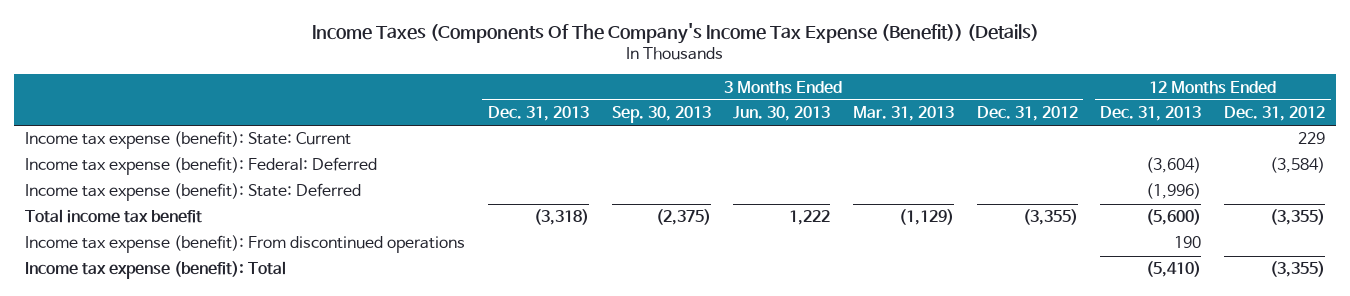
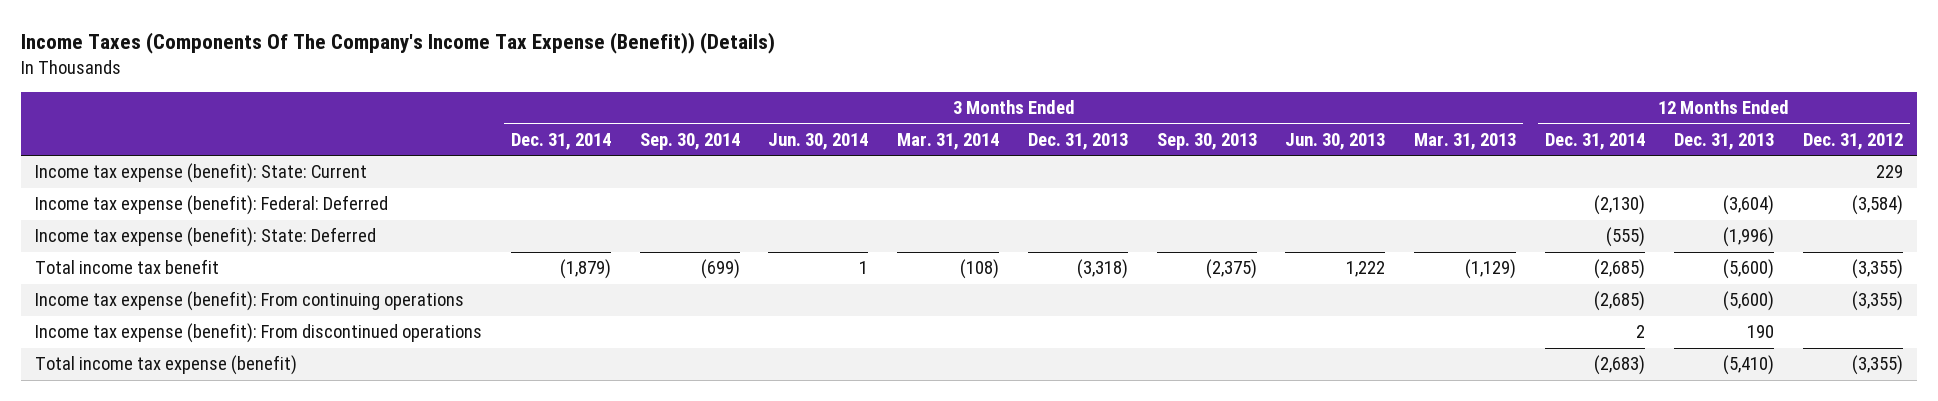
- | 3 Months Ended Dec. 31, 2013 | 3 Months Ended Sep. 30, 2013 | 3 Months Ended Jun. 30, 2013 | 3 Months Ended Mar. 31, 2013 | 3 Months Ended Dec. 31, 2012 | 12 Months Ended Dec. 31, 2013 | 12 Months Ended Dec. 31, 2012
+ | 3 Months Ended Dec. 31, 2014 | 3 Months Ended Sep. 30, 2014 | 3 Months Ended Jun. 30, 2014 | 3 Months Ended Mar. 31, 2014 | 3 Months Ended Dec. 31, 2013 | 3 Months Ended Sep. 30, 2013 | 3 Months Ended Jun. 30, 2013 | 3 Months Ended Mar. 31, 2013 | 12 Months Ended Dec. 31, 2014 | 12 Months Ended Dec. 31, 2013 | 12 Months Ended Dec. 31, 2012
+ Income tax expense (benefit): From continuing operations | | | | | | | | | (2,685) | (5,600) | (3,355)
- Income tax expense (benefit): Total | | | | | | (5,410) | (3,355)
+ Total income tax expense (benefit) | | | | | | | | | (2,683) | (5,410) | (3,355)

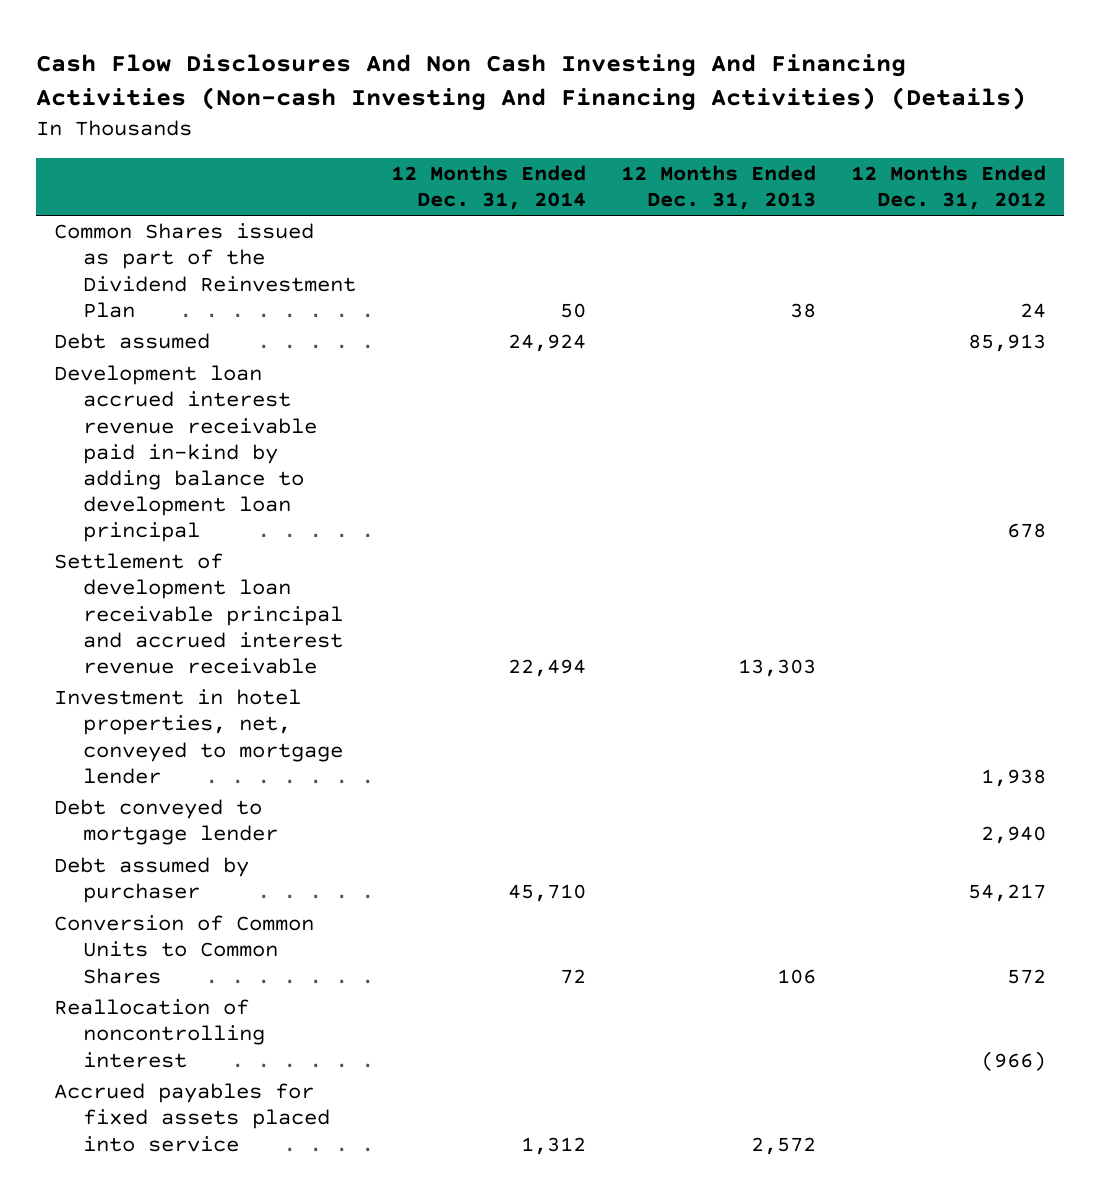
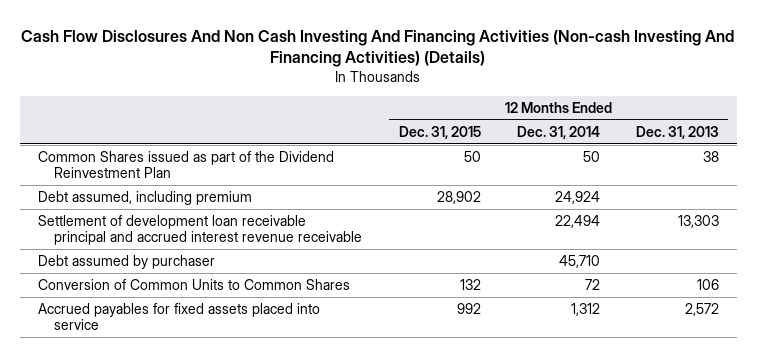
- | 12 Months Ended Dec. 31, 2014 | 12 Months Ended Dec. 31, 2013 | 12 Months Ended Dec. 31, 2012
+ | 12 Months Ended Dec. 31, 2015 | 12 Months Ended Dec. 31, 2014 | 12 Months Ended Dec. 31, 2013
- Debt assumed | 24,924 | | 85,913
- Development loan accrued interest revenue receivable paid in-kind by adding balance to development loan principal | | | 678
+ Debt assumed, including premium | 28,902 | 24,924 |
- Investment in hotel properties, net, conveyed to mortgage lender | | | 1,938
- Debt conveyed to mortgage lender | | | 2,940
- Reallocation of noncontrolling interest | | | (966)

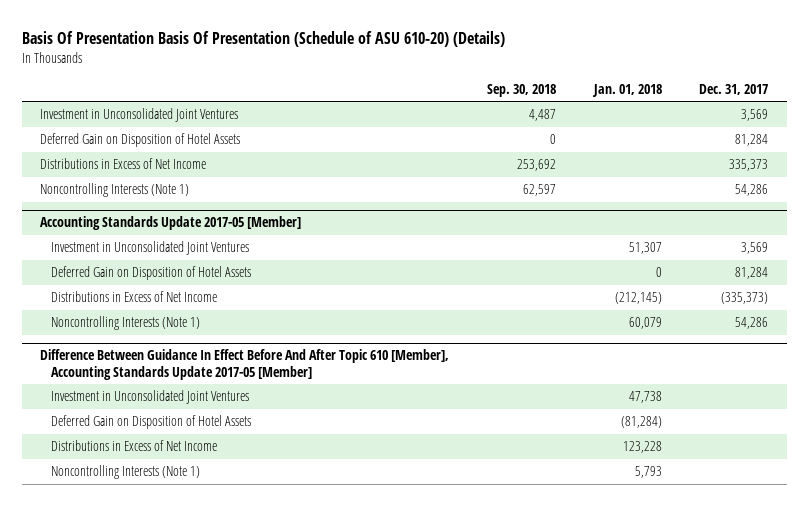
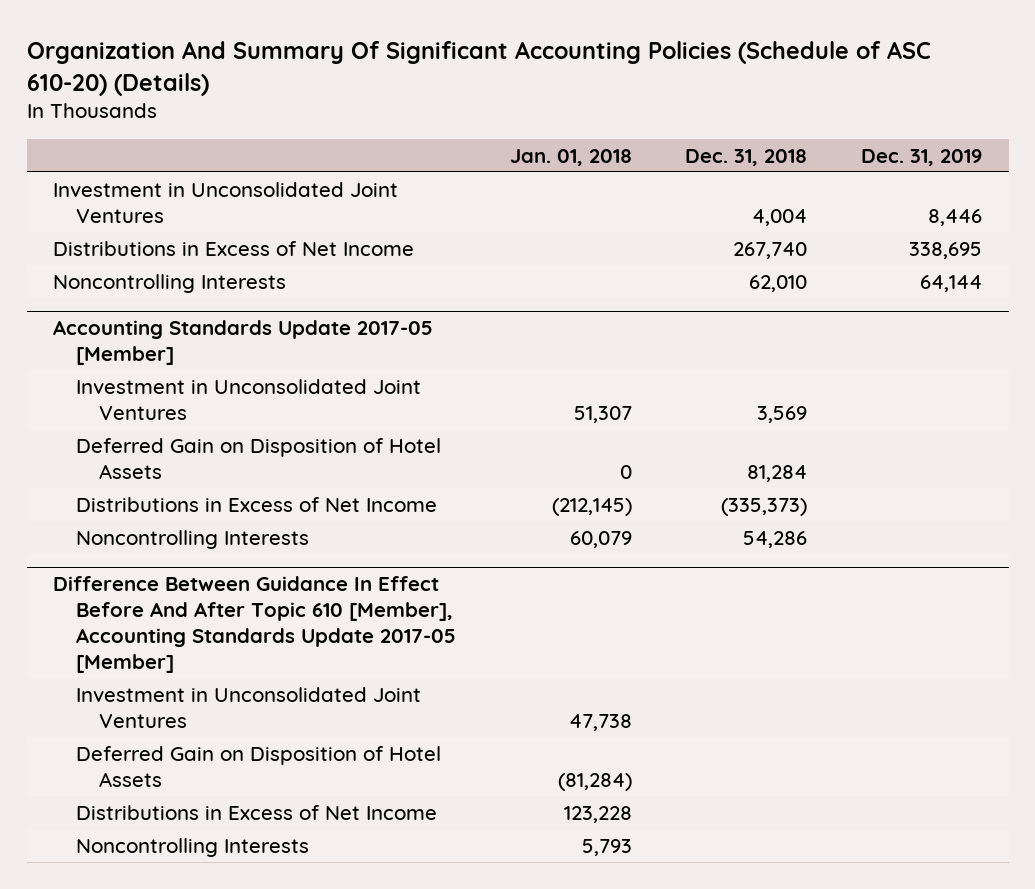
- Basis Of Presentation Basis Of Presentation (Schedule of ASU 610-20) (Details)
+ Organization And Summary Of Significant Accounting Policies (Schedule of ASC 610-20) (Details)
- | Sep. 30, 2018 | Jan. 01, 2018 | Dec. 31, 2017
+ | Jan. 01, 2018 | Dec. 31, 2018 | Dec. 31, 2019
- Deferred Gain on Disposition of Hotel Assets | 0 | | 81,284
- Noncontrolling Interests (Note 1) | 62,597 | | 54,286
+ Noncontrolling Interests | | 62,010 | 64,144
@ Accounting Standards Update 2017-05 [Member]
- Noncontrolling Interests (Note 1) | | 60,079 | 54,286
+ Noncontrolling Interests | 60,079 | 54,286 |
@ Difference Between Guidance In Effect Before And After Topic 610 [Member], Accounting Standards Update 2017-05 [Member]
- Noncontrolling Interests (Note 1) | | 5,793 |
+ Noncontrolling Interests | 5,793 | |

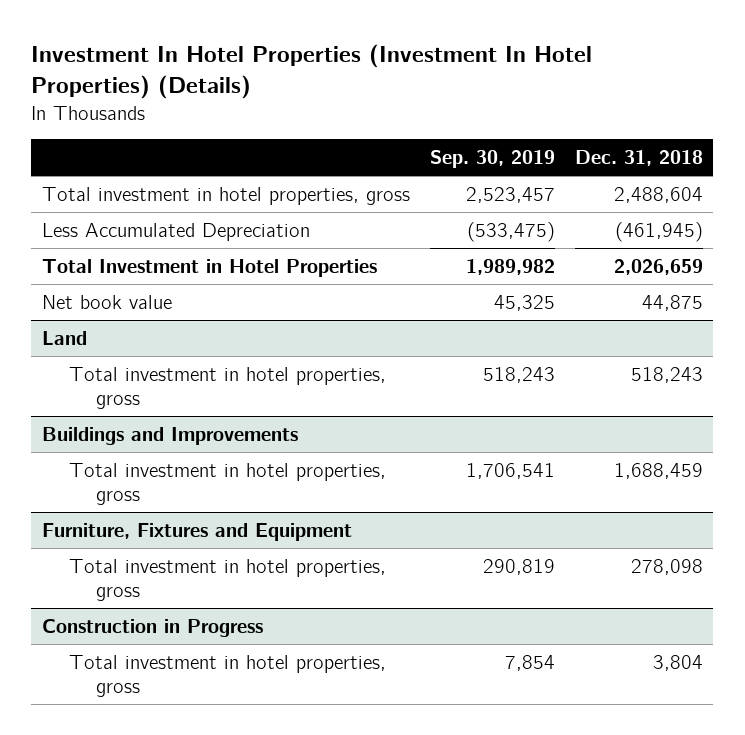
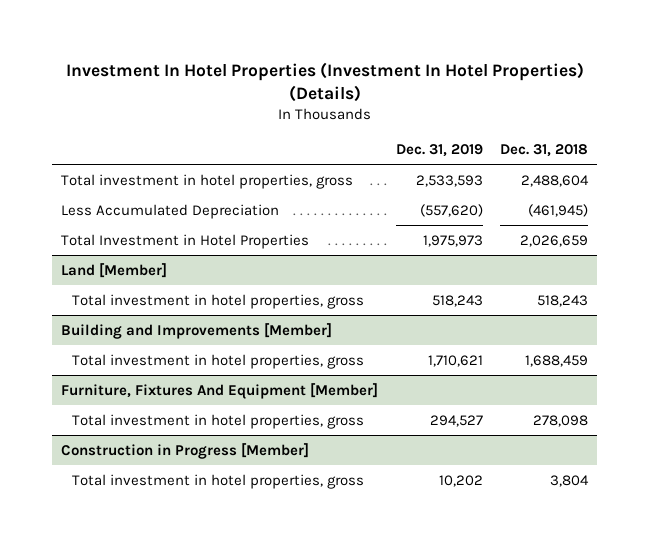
- | Sep. 30, 2019 | Dec. 31, 2018
+ | Dec. 31, 2019 | Dec. 31, 2018
- Net book value | 45,325 | 44,875
- Land
+ Land [Member]
- Buildings and Improvements
+ Building and Improvements [Member]
- Furniture, Fixtures and Equipment
+ Furniture, Fixtures And Equipment [Member]
- Construction in Progress
+ Construction in Progress [Member]

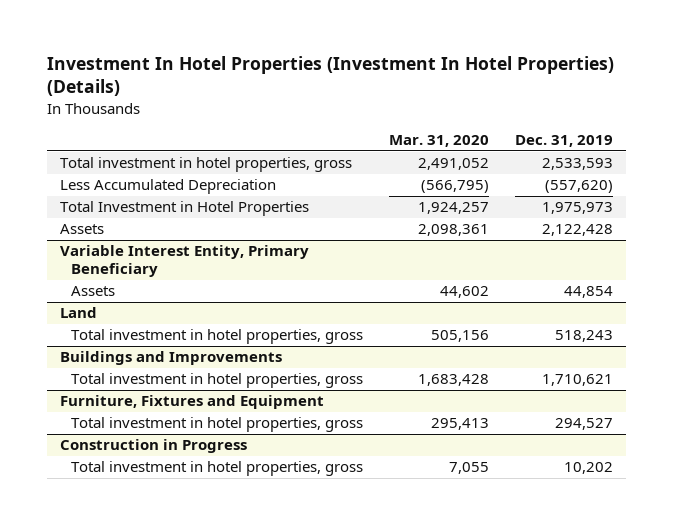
- | Dec. 31, 2019 | Dec. 31, 2018
+ | Mar. 31, 2020 | Dec. 31, 2019
- Land [Member]
+ Assets | 2,098,361 | 2,122,428
+ Variable Interest Entity, Primary Beneficiary
+ Assets | 44,602 | 44,854
+ Land
- Building and Improvements [Member]
+ Buildings and Improvements
- Furniture, Fixtures And Equipment [Member]
+ Furniture, Fixtures and Equipment
- Construction in Progress [Member]
+ Construction in Progress

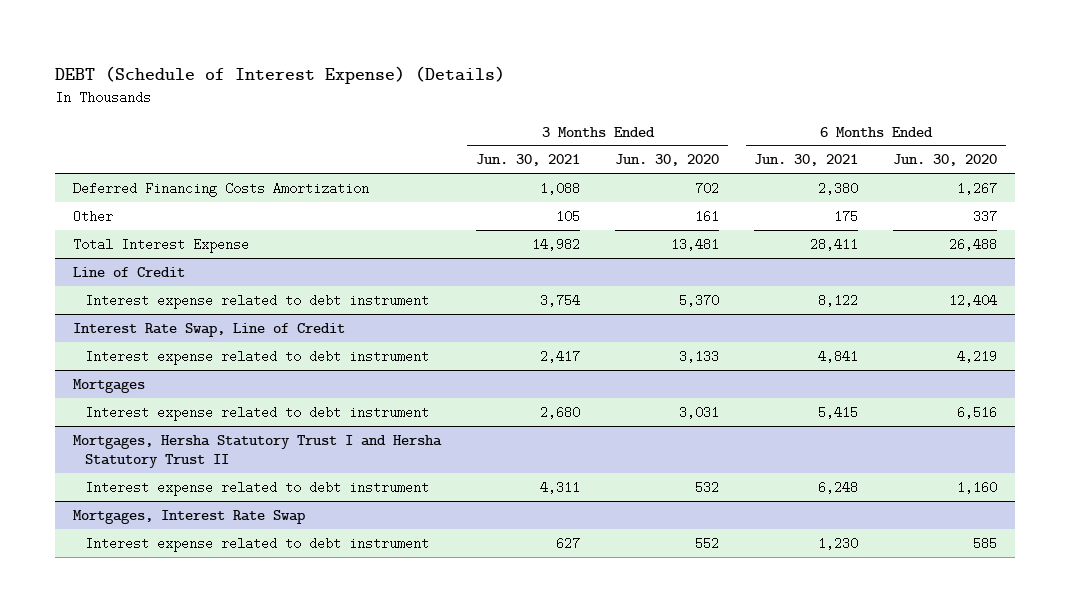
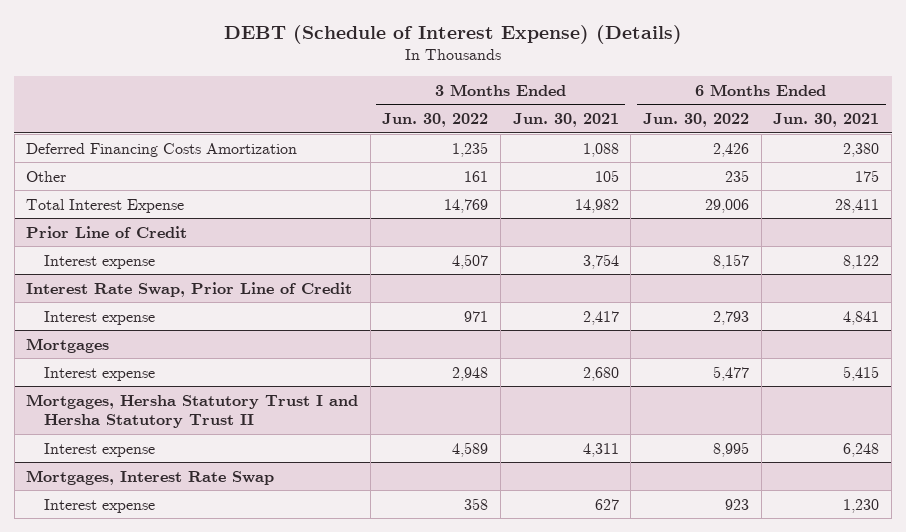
- | 3 Months Ended Jun. 30, 2021 | 3 Months Ended Jun. 30, 2020 | 6 Months Ended Jun. 30, 2021 | 6 Months Ended Jun. 30, 2020
+ | 3 Months Ended Jun. 30, 2022 | 3 Months Ended Jun. 30, 2021 | 6 Months Ended Jun. 30, 2022 | 6 Months Ended Jun. 30, 2021
- Line of Credit
- Interest expense related to debt instrument | 3,754 | 5,370 | 8,122 | 12,404
- Interest Rate Swap, Line of Credit
- Interest expense related to debt instrument | 2,417 | 3,133 | 4,841 | 4,219
+ Prior Line of Credit
+ Interest expense | 4,507 | 3,754 | 8,157 | 8,122
+ Interest Rate Swap, Prior Line of Credit
+ Interest expense | 971 | 2,417 | 2,793 | 4,841
@ Mortgages
- Interest expense related to debt instrument | 2,680 | 3,031 | 5,415 | 6,516
+ Interest expense | 2,948 | 2,680 | 5,477 | 5,415
@ Mortgages, Hersha Statutory Trust I and Hersha Statutory Trust II
- Interest expense related to debt instrument | 4,311 | 532 | 6,248 | 1,160
+ Interest expense | 4,589 | 4,311 | 8,995 | 6,248
@ Mortgages, Interest Rate Swap
- Interest expense related to debt instrument | 627 | 552 | 1,230 | 585
+ Interest expense | 358 | 627 | 923 | 1,230

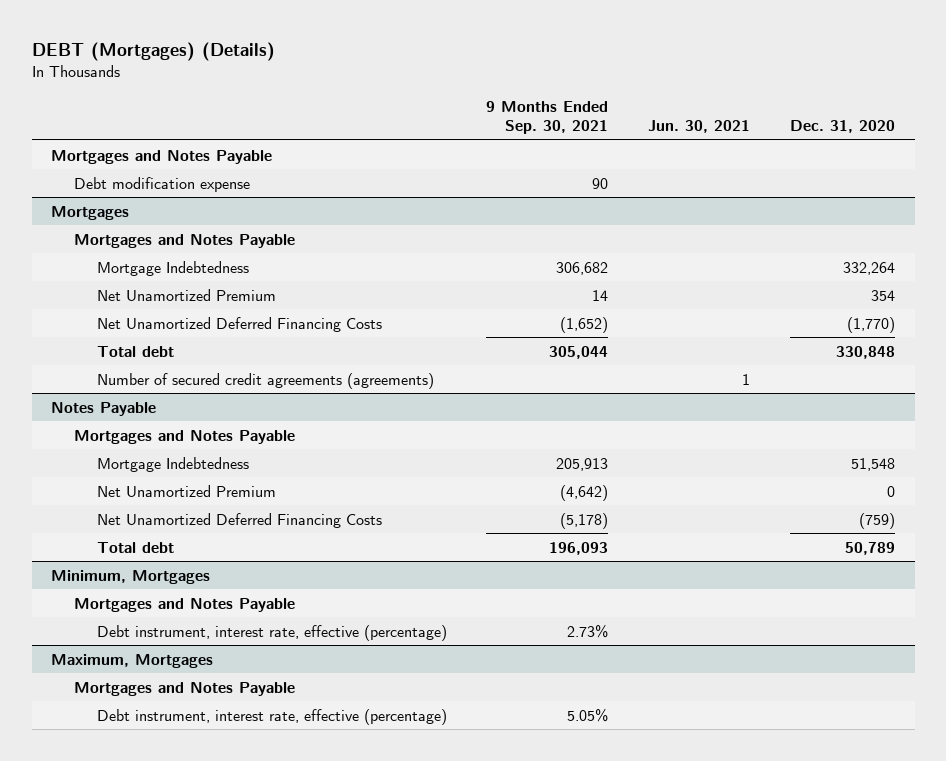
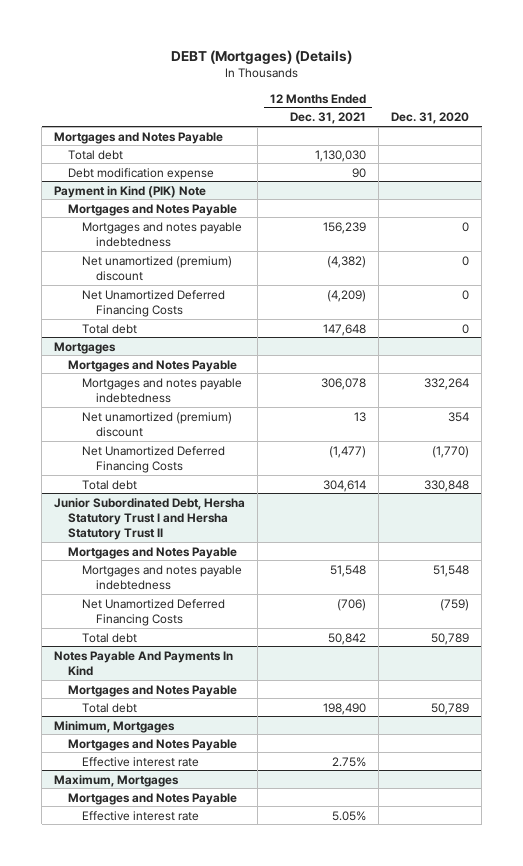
- | 9 Months Ended Sep. 30, 2021 | Jun. 30, 2021 | Dec. 31, 2020
+ | 12 Months Ended Dec. 31, 2021 | Dec. 31, 2020
+ Total debt | 1,130,030 |
+ Payment in Kind (PIK) Note
+ Mortgages and Notes Payable
+ Mortgages and notes payable indebtedness | 156,239 | 0
+ Net unamortized (premium) discount | (4,382) | 0
+ Net Unamortized Deferred Financing Costs | (4,209) | 0
+ Total debt | 147,648 | 0
@ Mortgages
- Mortgage Indebtedness | 306,682 | | 332,264
- Net Unamortized Premium | 14 | | 354
+ Mortgages and notes payable indebtedness | 306,078 | 332,264
+ Net unamortized (premium) discount | 13 | 354
- Number of secured credit agreements (agreements) | | 1 |
- Notes Payable
+ Junior Subordinated Debt, Hersha Statutory Trust I and Hersha Statutory Trust II
- Mortgage Indebtedness | 205,913 | | 51,548
- Net Unamortized Premium | (4,642) | | 0
+ Mortgages and notes payable indebtedness | 51,548 | 51,548
+ Notes Payable And Payments In Kind
+ Mortgages and Notes Payable
+ Total debt | 198,490 | 50,789
@ Minimum, Mortgages
- Debt instrument, interest rate, effective (percentage) | 2.73% | |
+ Effective interest rate | 2.75% |
@ Maximum, Mortgages
- Debt instrument, interest rate, effective (percentage) | 5.05% | |
+ Effective interest rate | 5.05% |

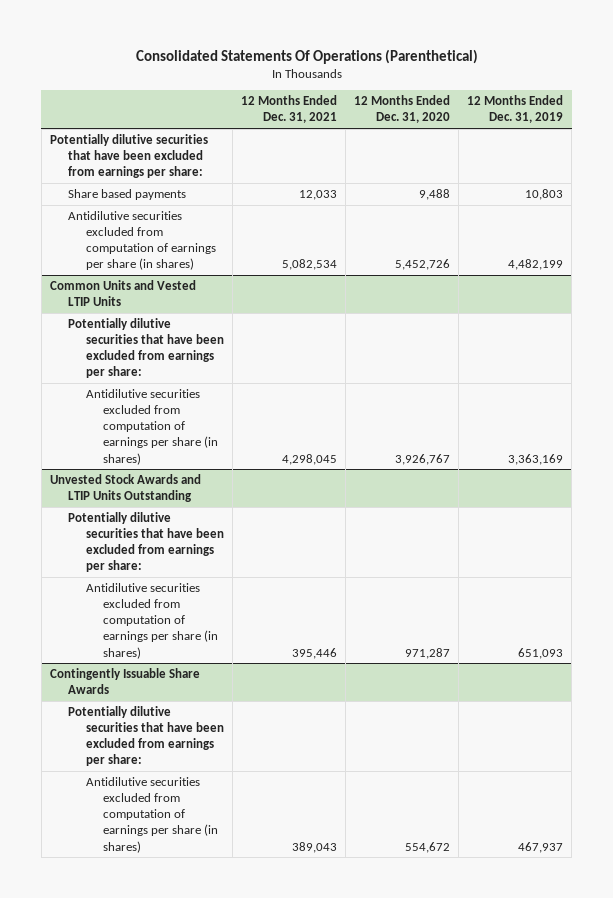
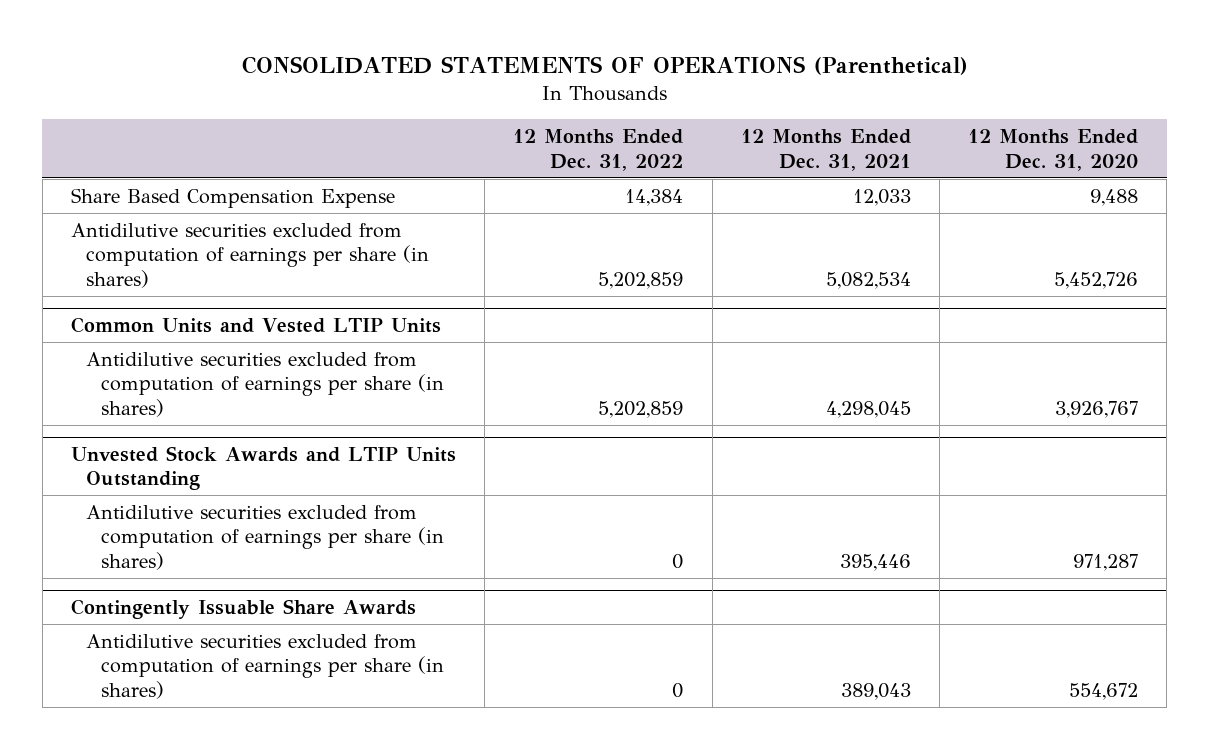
- Consolidated Statements Of Operations (Parenthetical)
+ CONSOLIDATED STATEMENTS OF OPERATIONS (Parenthetical)
- | 12 Months Ended Dec. 31, 2021 | 12 Months Ended Dec. 31, 2020 | 12 Months Ended Dec. 31, 2019
+ | 12 Months Ended Dec. 31, 2022 | 12 Months Ended Dec. 31, 2021 | 12 Months Ended Dec. 31, 2020
- Potentially dilutive securities that have been excluded from earnings per share:
- Share based payments | 12,033 | 9,488 | 10,803
+ Share Based Compensation Expense | 14,384 | 12,033 | 9,488
@ Common Units and Vested LTIP Units
- Potentially dilutive securities that have been excluded from earnings per share:
@ Unvested Stock Awards and LTIP Units Outstanding
- Potentially dilutive securities that have been excluded from earnings per share:
@ Contingently Issuable Share Awards
- Potentially dilutive securities that have been excluded from earnings per share:

